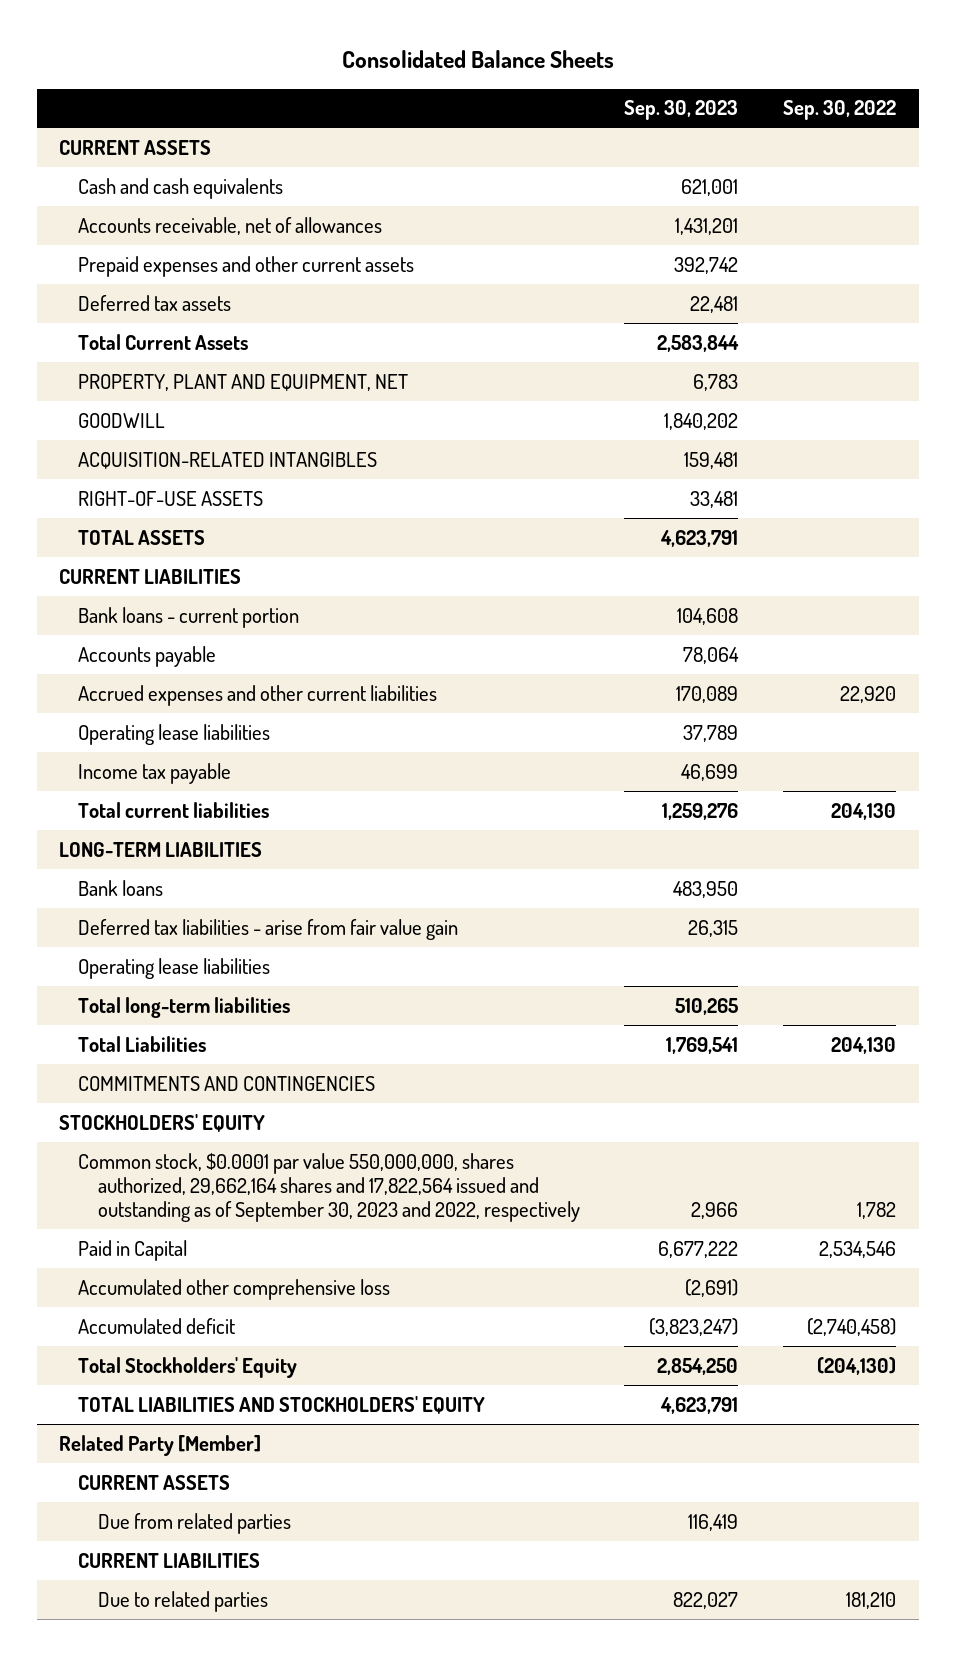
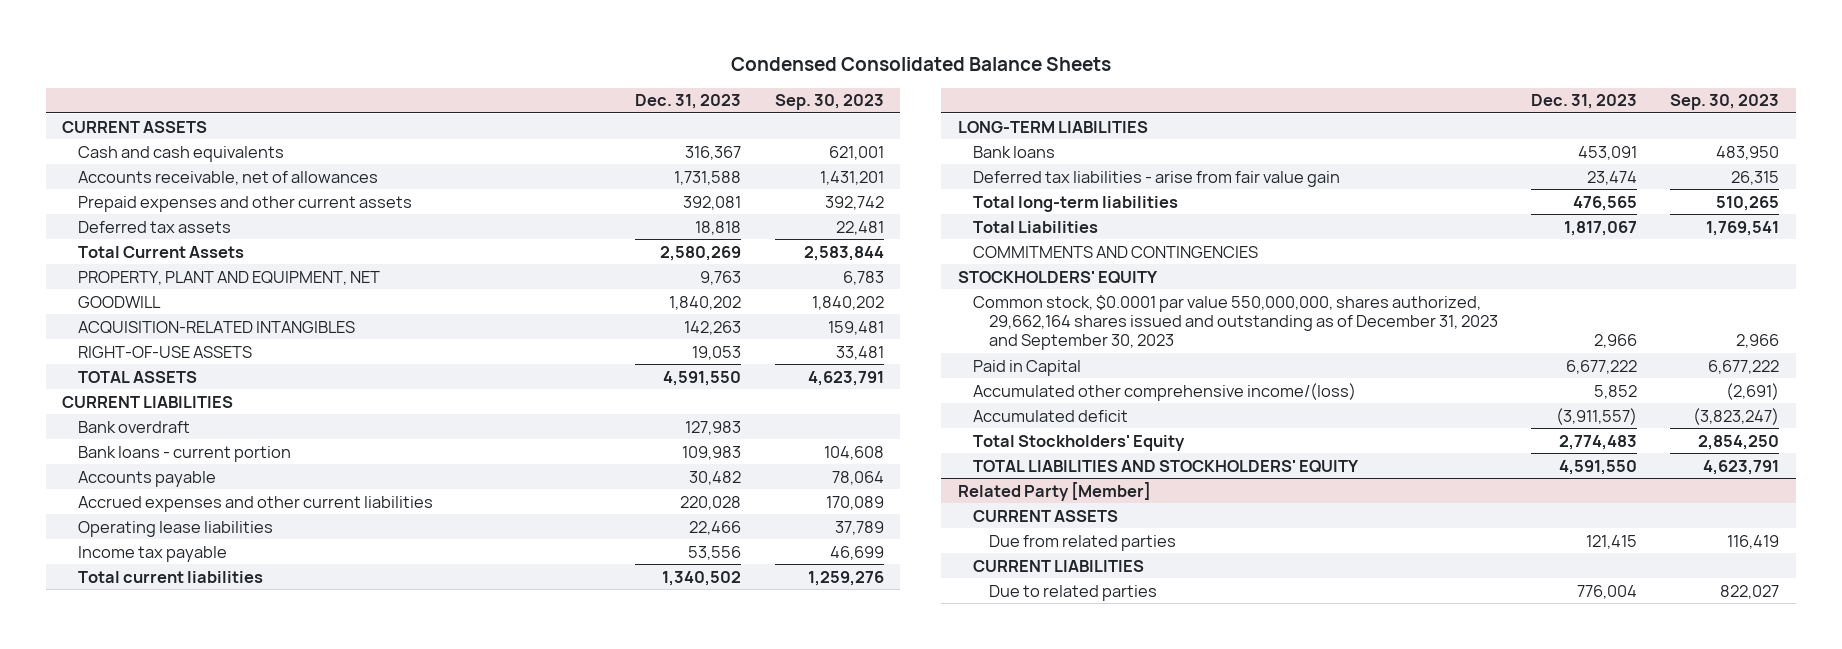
- Consolidated Balance Sheets
+ Condensed Consolidated Balance Sheets
- | Sep. 30, 2023 | Sep. 30, 2022
+ | Dec. 31, 2023 | Sep. 30, 2023
+ Bank overdraft | 127,983 |
- Operating lease liabilities
- Common stock, $0.0001 par value 550,000,000, shares authorized, 29,662,164 shares and 17,822,564 issued and outstanding as of September 30, 2023 and 2022, respectively | 2,966 | 1,782
+ Common stock, $0.0001 par value 550,000,000, shares authorized, 29,662,164 shares issued and outstanding as of December 31, 2023 and September 30, 2023 | 2,966 | 2,966
- Accumulated other comprehensive loss | (2,691) |
+ Accumulated other comprehensive income/(loss) | 5,852 | (2,691)

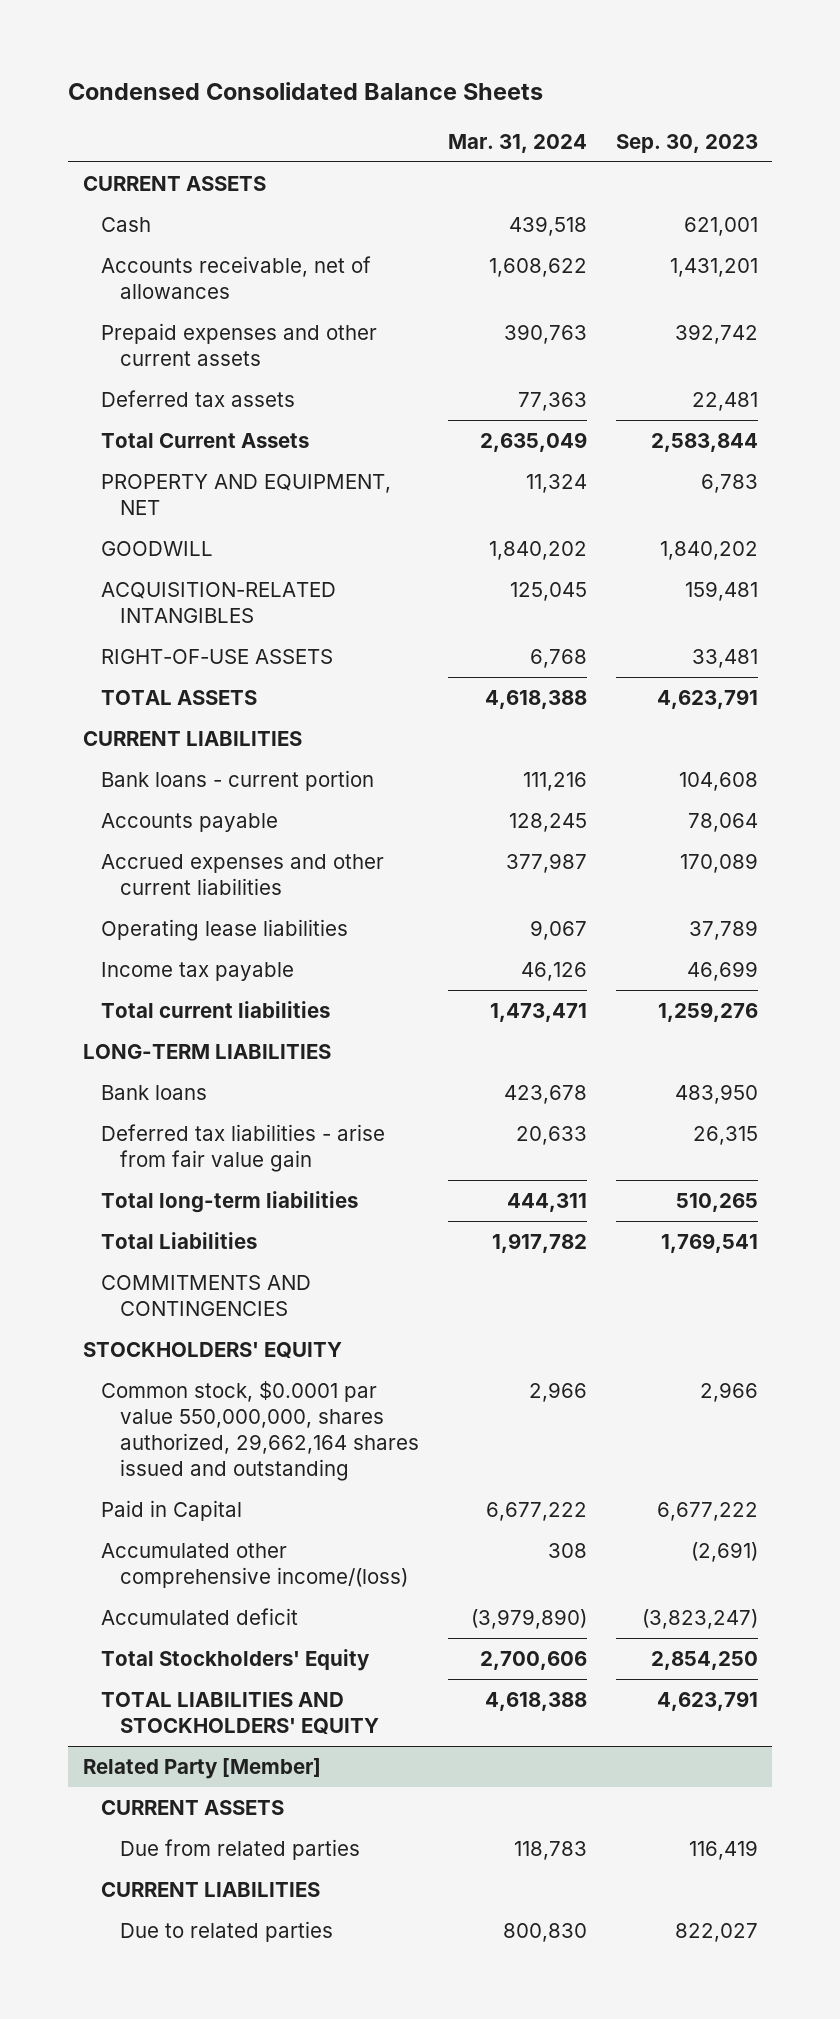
- | Dec. 31, 2023 | Sep. 30, 2023
+ | Mar. 31, 2024 | Sep. 30, 2023
- Cash and cash equivalents | 316,367 | 621,001
+ Cash | 439,518 | 621,001
- PROPERTY, PLANT AND EQUIPMENT, NET | 9,763 | 6,783
+ PROPERTY AND EQUIPMENT, NET | 11,324 | 6,783
- Bank overdraft | 127,983 |
- Common stock, $0.0001 par value 550,000,000, shares authorized, 29,662,164 shares issued and outstanding as of December 31, 2023 and September 30, 2023 | 2,966 | 2,966
+ Common stock, $0.0001 par value 550,000,000, shares authorized, 29,662,164 shares issued and outstanding | 2,966 | 2,966

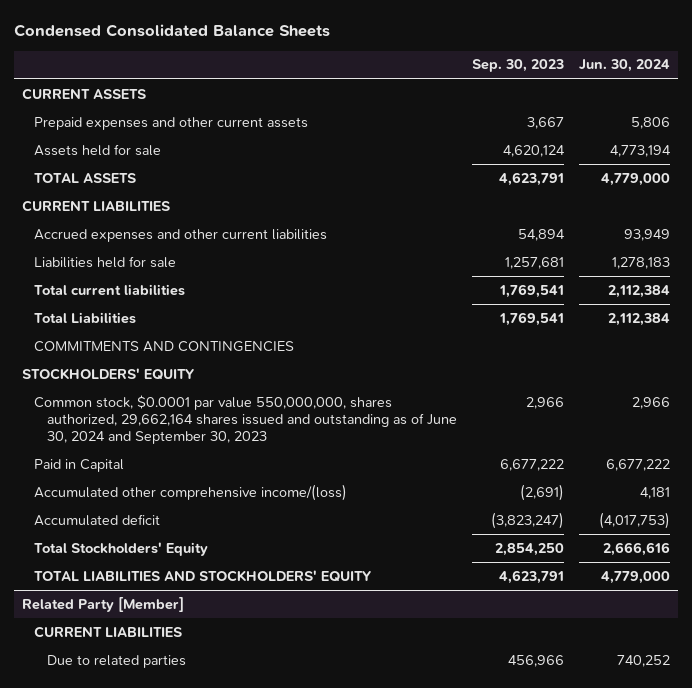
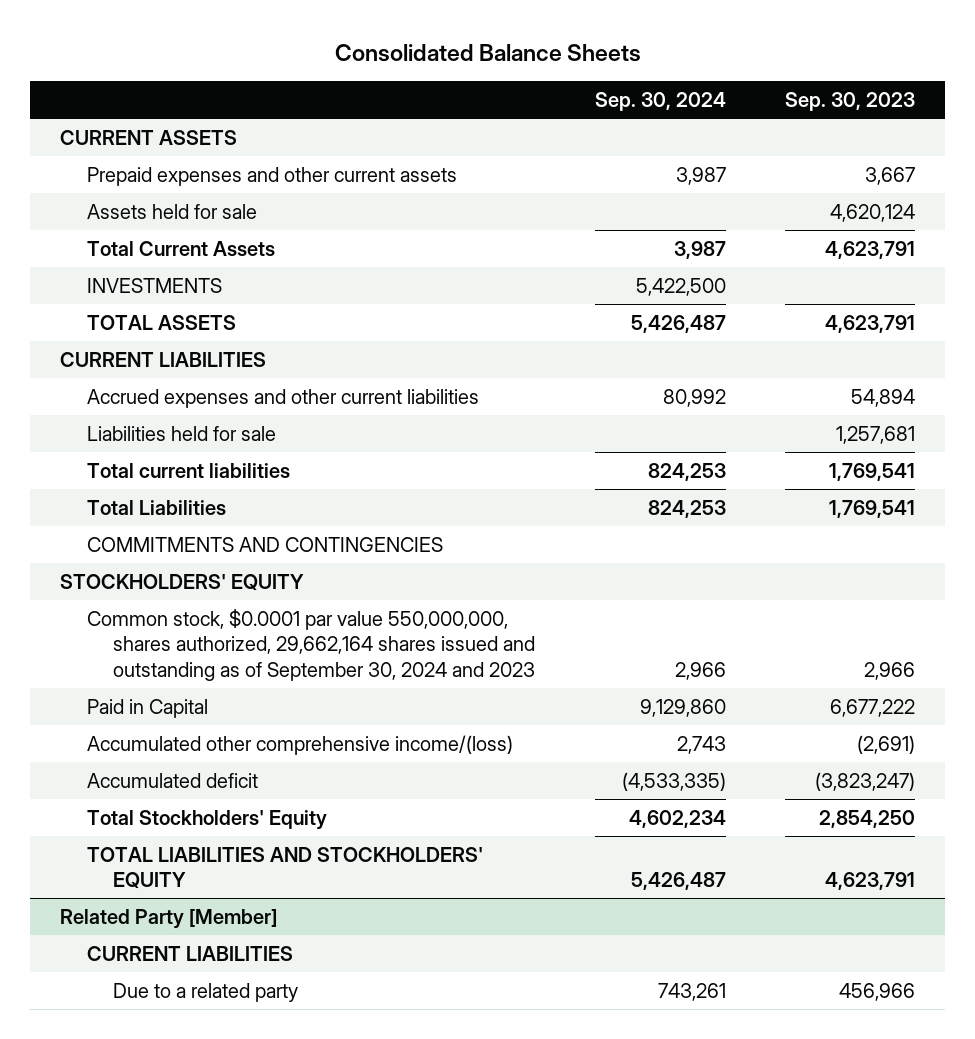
- Condensed Consolidated Balance Sheets
+ Consolidated Balance Sheets
- | Sep. 30, 2023 | Jun. 30, 2024
+ | Sep. 30, 2024 | Sep. 30, 2023
+ Total Current Assets | 3,987 | 4,623,791
+ INVESTMENTS | 5,422,500 |
- Common stock, $0.0001 par value 550,000,000, shares authorized, 29,662,164 shares issued and outstanding as of June 30, 2024 and September 30, 2023 | 2,966 | 2,966
+ Common stock, $0.0001 par value 550,000,000, shares authorized, 29,662,164 shares issued and outstanding as of September 30, 2024 and 2023 | 2,966 | 2,966
@ Related Party [Member]
- Due to related parties | 456,966 | 740,252
+ Due to a related party | 743,261 | 456,966

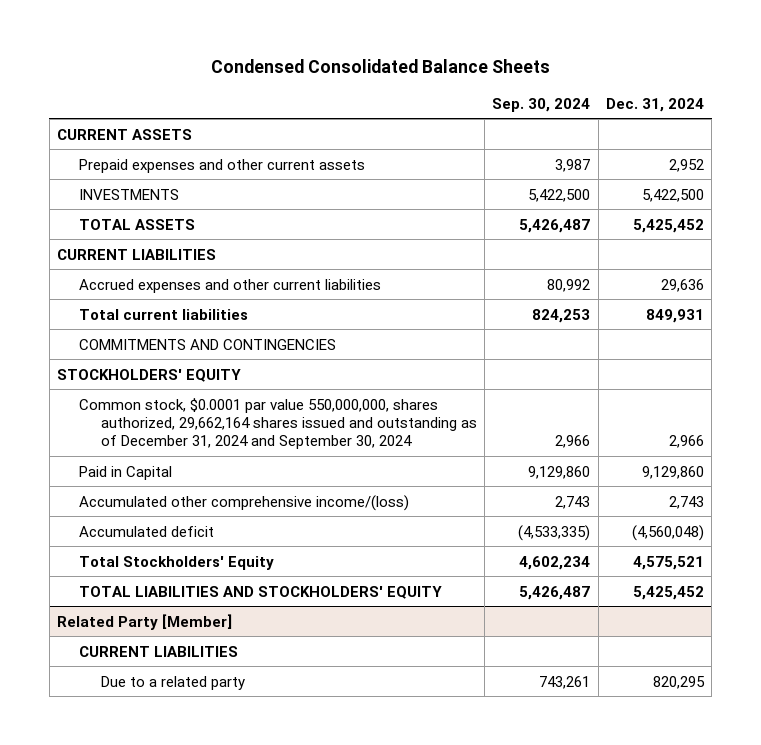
- Consolidated Balance Sheets
+ Condensed Consolidated Balance Sheets
- | Sep. 30, 2024 | Sep. 30, 2023
+ | Sep. 30, 2024 | Dec. 31, 2024
- Assets held for sale | | 4,620,124
- Total Current Assets | 3,987 | 4,623,791
- Liabilities held for sale | | 1,257,681
- Total Liabilities | 824,253 | 1,769,541
- Common stock, $0.0001 par value 550,000,000, shares authorized, 29,662,164 shares issued and outstanding as of September 30, 2024 and 2023 | 2,966 | 2,966
+ Common stock, $0.0001 par value 550,000,000, shares authorized, 29,662,164 shares issued and outstanding as of December 31, 2024 and September 30, 2024 | 2,966 | 2,966

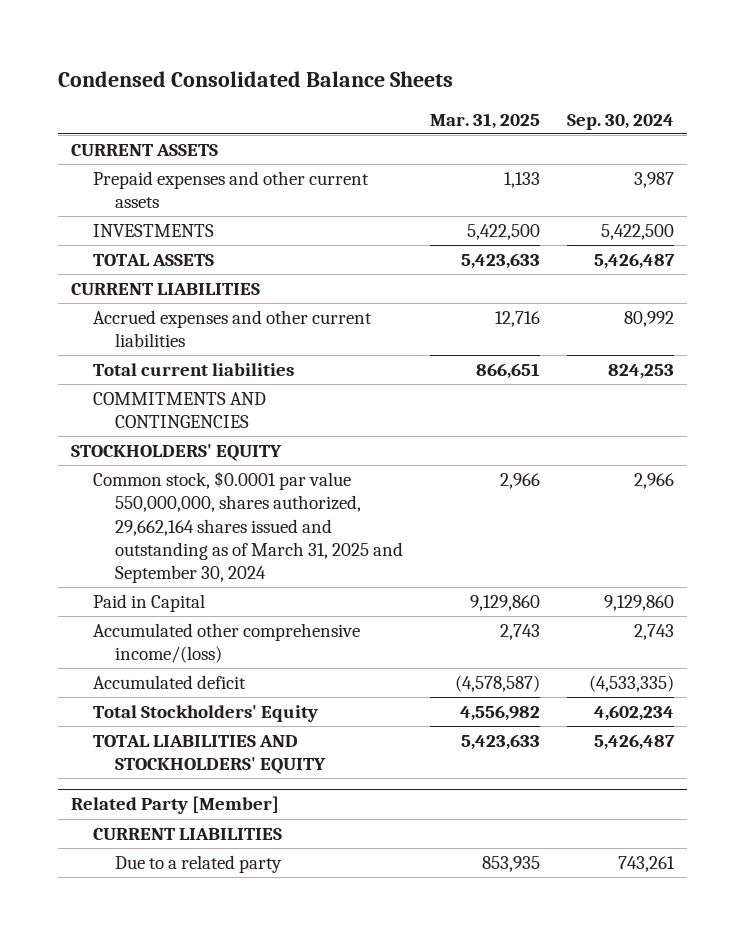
- | Sep. 30, 2024 | Dec. 31, 2024
+ | Mar. 31, 2025 | Sep. 30, 2024
- Common stock, $0.0001 par value 550,000,000, shares authorized, 29,662,164 shares issued and outstanding as of December 31, 2024 and September 30, 2024 | 2,966 | 2,966
+ Common stock, $0.0001 par value 550,000,000, shares authorized, 29,662,164 shares issued and outstanding as of March 31, 2025 and September 30, 2024 | 2,966 | 2,966

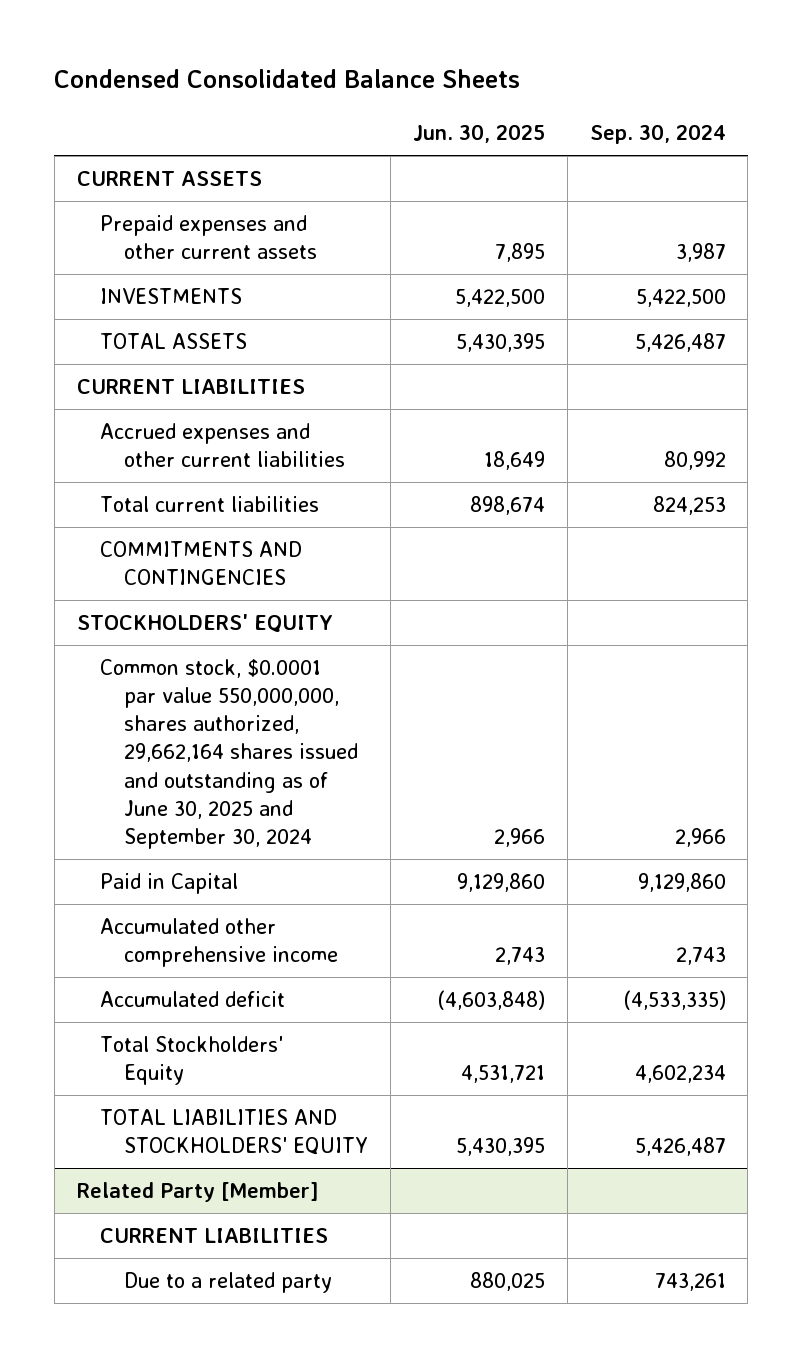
- | Mar. 31, 2025 | Sep. 30, 2024
+ | Jun. 30, 2025 | Sep. 30, 2024
- Common stock, $0.0001 par value 550,000,000, shares authorized, 29,662,164 shares issued and outstanding as of March 31, 2025 and September 30, 2024 | 2,966 | 2,966
+ Common stock, $0.0001 par value 550,000,000, shares authorized, 29,662,164 shares issued and outstanding as of June 30, 2025 and September 30, 2024 | 2,966 | 2,966
- Accumulated other comprehensive income/(loss) | 2,743 | 2,743
+ Accumulated other comprehensive income | 2,743 | 2,743

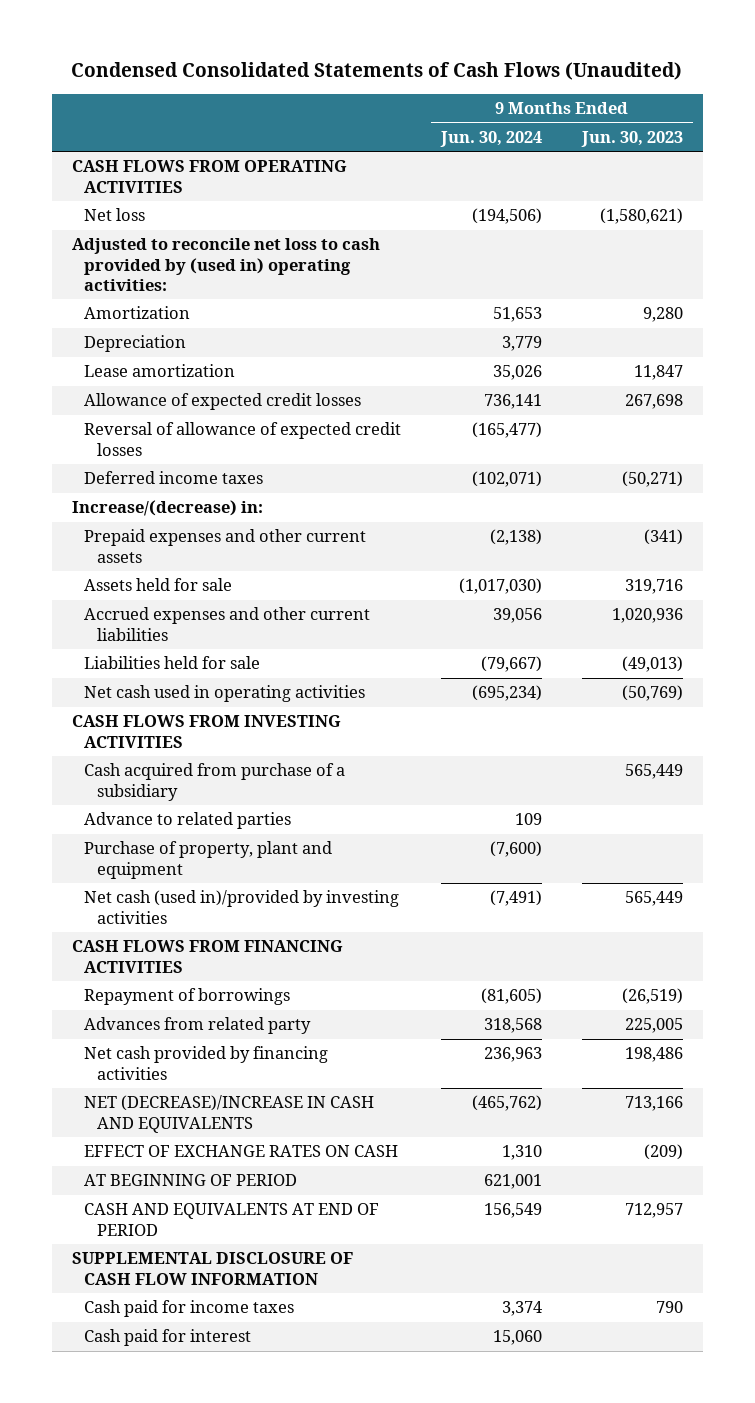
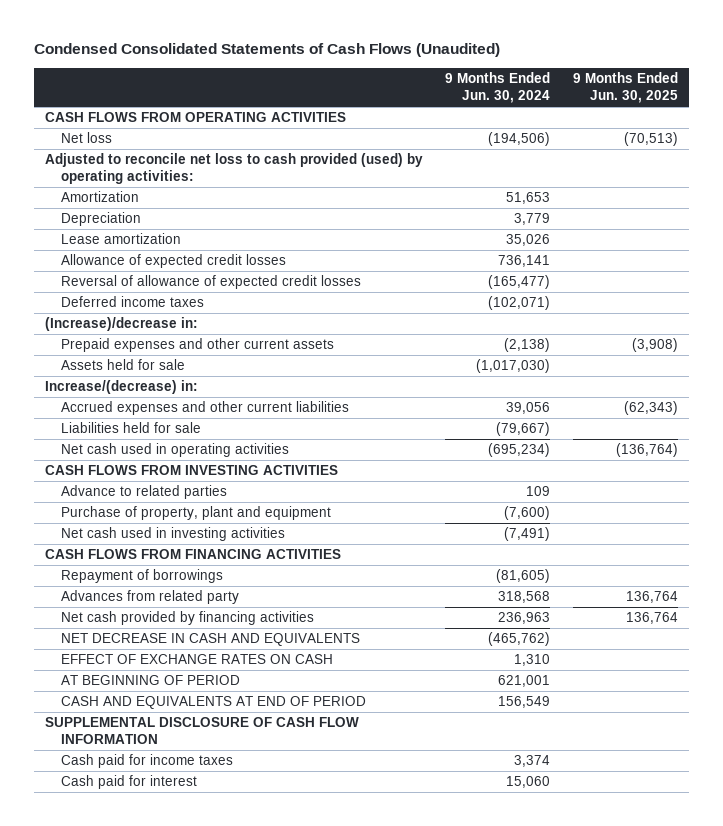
- | 9 Months Ended Jun. 30, 2024 | 9 Months Ended Jun. 30, 2023
+ | 9 Months Ended Jun. 30, 2024 | 9 Months Ended Jun. 30, 2025
- Adjusted to reconcile net loss to cash provided by (used in) operating activities:
+ Adjusted to reconcile net loss to cash provided (used) by operating activities:
+ (Increase)/decrease in:
moved down: Increase/(decrease) in:
- Cash acquired from purchase of a subsidiary | | 565,449
- Net cash (used in)/provided by investing activities | (7,491) | 565,449
+ Net cash used in investing activities | (7,491) |
- NET (DECREASE)/INCREASE IN CASH AND EQUIVALENTS | (465,762) | 713,166
+ NET DECREASE IN CASH AND EQUIVALENTS | (465,762) |

